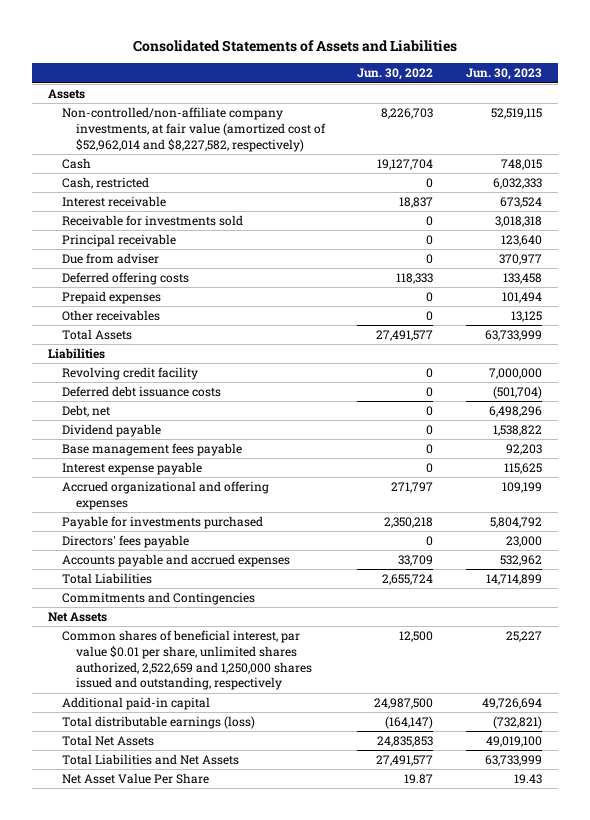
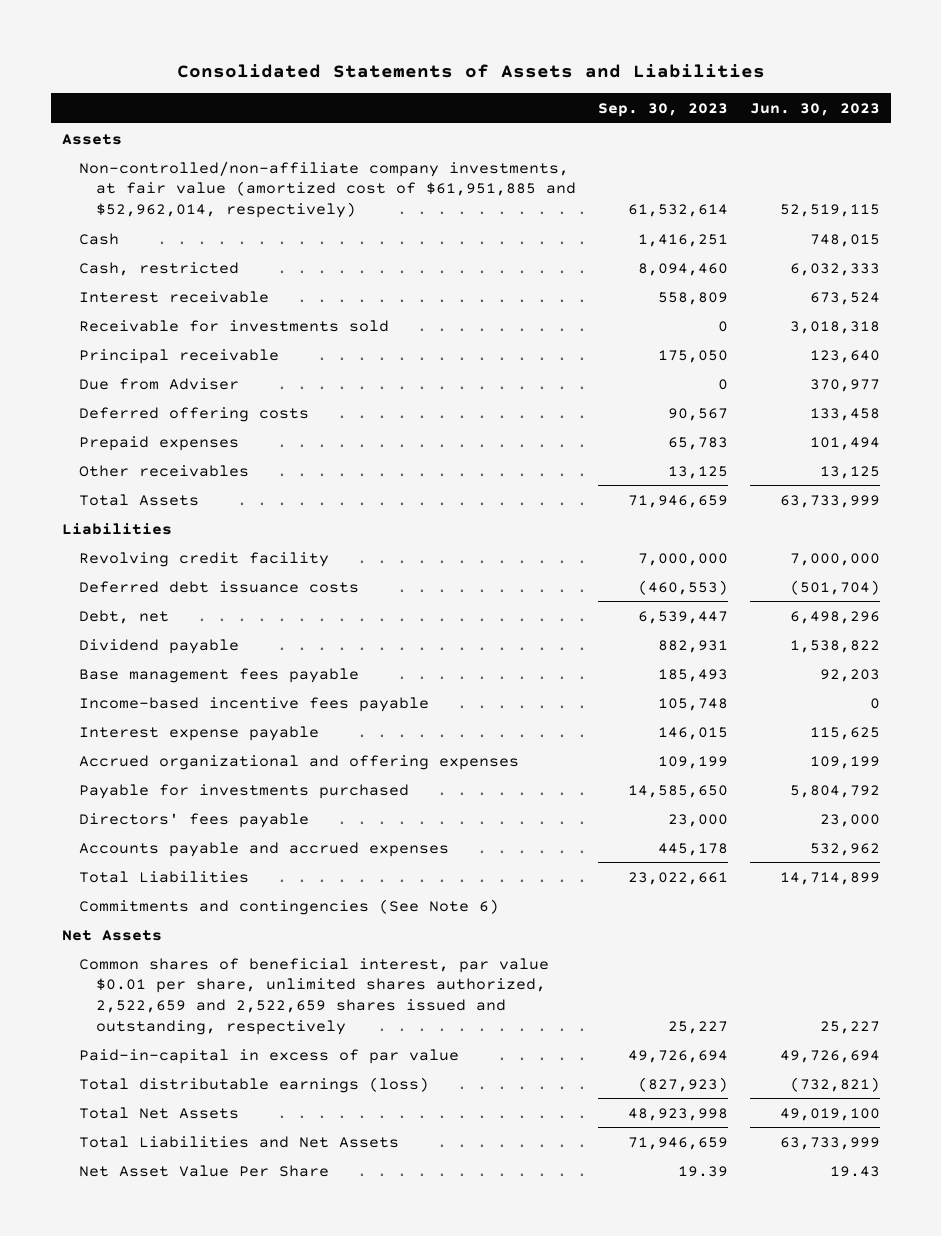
- | Jun. 30, 2022 | Jun. 30, 2023
+ | Sep. 30, 2023 | Jun. 30, 2023
- Non-controlled/non-affiliate company investments, at fair value (amortized cost of $52,962,014 and $8,227,582, respectively) | 8,226,703 | 52,519,115
+ Non-controlled/non-affiliate company investments, at fair value (amortized cost of $61,951,885 and $52,962,014, respectively) | 61,532,614 | 52,519,115
- Due from adviser | 0 | 370,977
+ Due from Adviser | 0 | 370,977
+ Income-based incentive fees payable | 105,748 | 0
- Commitments and Contingencies
+ Commitments and contingencies (See Note 6)
- Common shares of beneficial interest, par value $0.01 per share, unlimited shares authorized, 2,522,659 and 1,250,000 shares issued and outstanding, respectively | 12,500 | 25,227
- Additional paid-in capital | 24,987,500 | 49,726,694
+ Common shares of beneficial interest, par value $0.01 per share, unlimited shares authorized, 2,522,659 and 2,522,659 shares issued and outstanding, respectively | 25,227 | 25,227
+ Paid-in-capital in excess of par value | 49,726,694 | 49,726,694

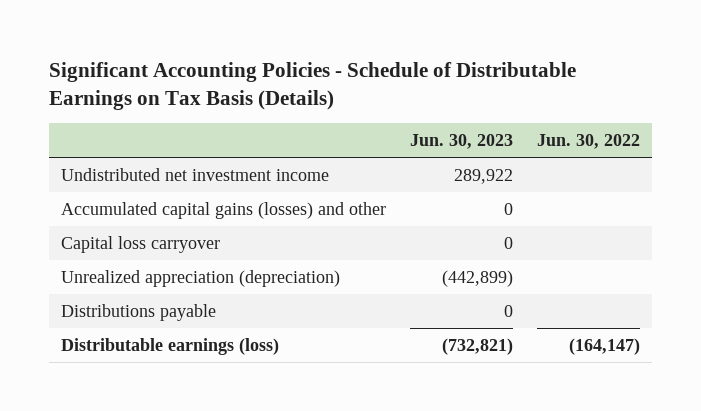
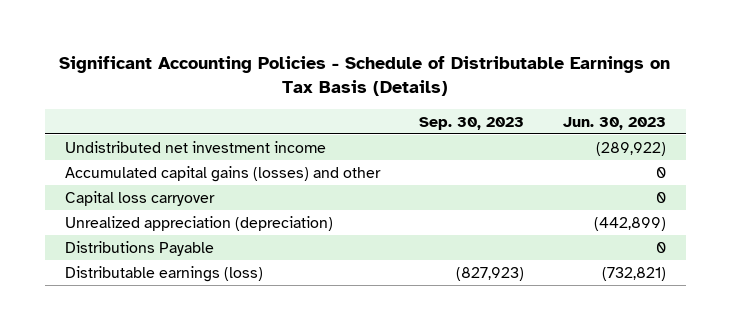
- | Jun. 30, 2023 | Jun. 30, 2022
+ | Sep. 30, 2023 | Jun. 30, 2023
- Undistributed net investment income | 289,922 |
+ Undistributed net investment income | | (289,922)
- Distributions payable | 0 |
+ Distributions Payable | | 0

